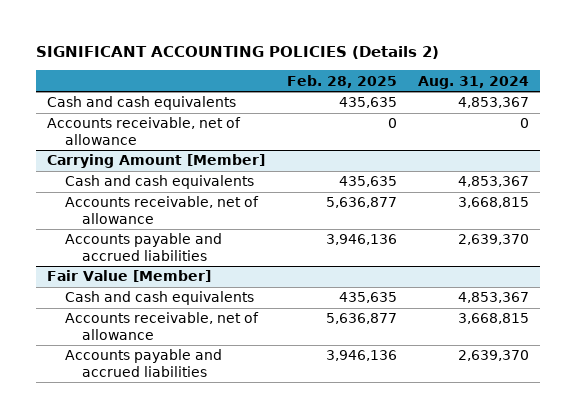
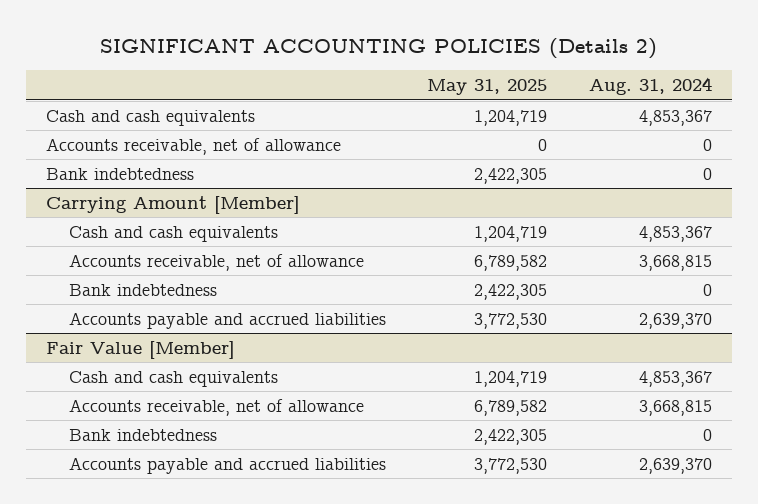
- | Feb. 28, 2025 | Aug. 31, 2024
+ | May 31, 2025 | Aug. 31, 2024
+ Bank indebtedness | 2,422,305 | 0
@ Carrying Amount [Member]
+ Bank indebtedness | 2,422,305 | 0
@ Fair Value [Member]
+ Bank indebtedness | 2,422,305 | 0

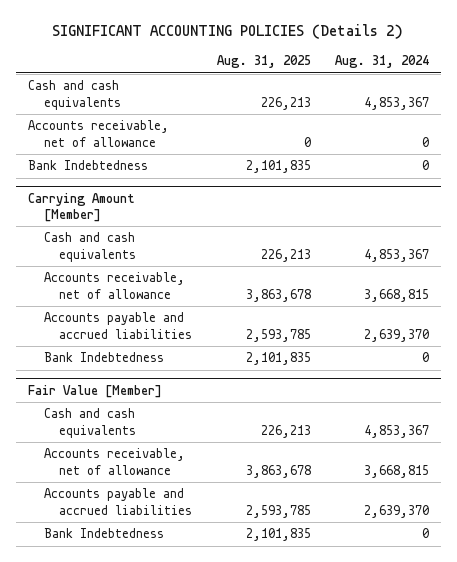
- | May 31, 2025 | Aug. 31, 2024
+ | Aug. 31, 2025 | Aug. 31, 2024
- Bank indebtedness | 2,422,305 | 0
+ Bank Indebtedness | 2,101,835 | 0
@ Carrying Amount [Member]
- Bank indebtedness | 2,422,305 | 0
+ Bank Indebtedness | 2,101,835 | 0
@ Fair Value [Member]
- Bank indebtedness | 2,422,305 | 0
+ Bank Indebtedness | 2,101,835 | 0

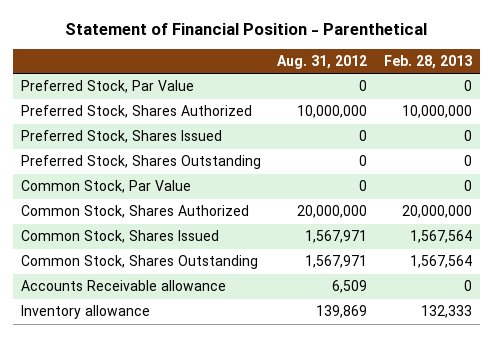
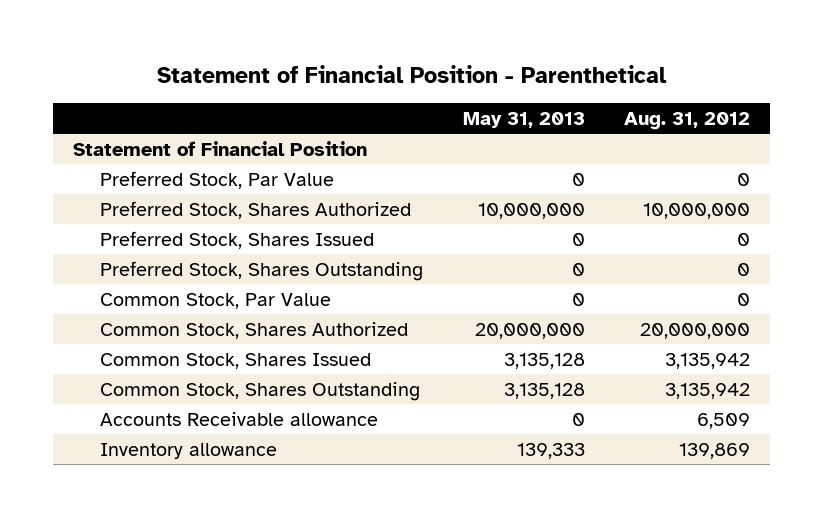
- | Aug. 31, 2012 | Feb. 28, 2013
+ | May 31, 2013 | Aug. 31, 2012
+ Statement of Financial Position
- Common Stock, Shares Issued | 1,567,971 | 1,567,564
- Common Stock, Shares Outstanding | 1,567,971 | 1,567,564
+ Common Stock, Shares Issued | 3,135,128 | 3,135,942
+ Common Stock, Shares Outstanding | 3,135,128 | 3,135,942

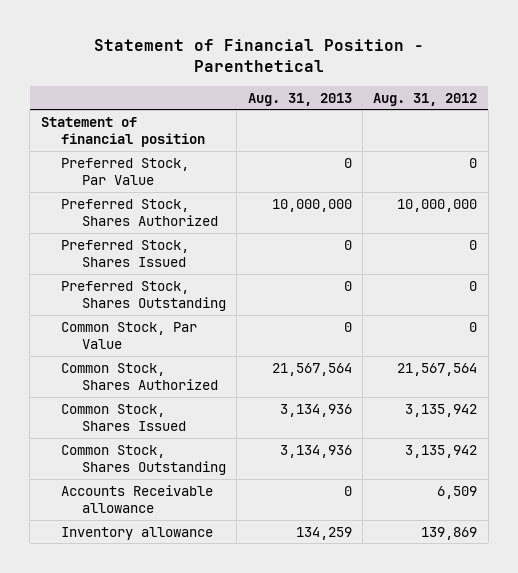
- | May 31, 2013 | Aug. 31, 2012
+ | Aug. 31, 2013 | Aug. 31, 2012
- Statement of Financial Position
+ Statement of financial position
- Common Stock, Shares Authorized | 20,000,000 | 20,000,000
+ Common Stock, Shares Authorized | 21,567,564 | 21,567,564

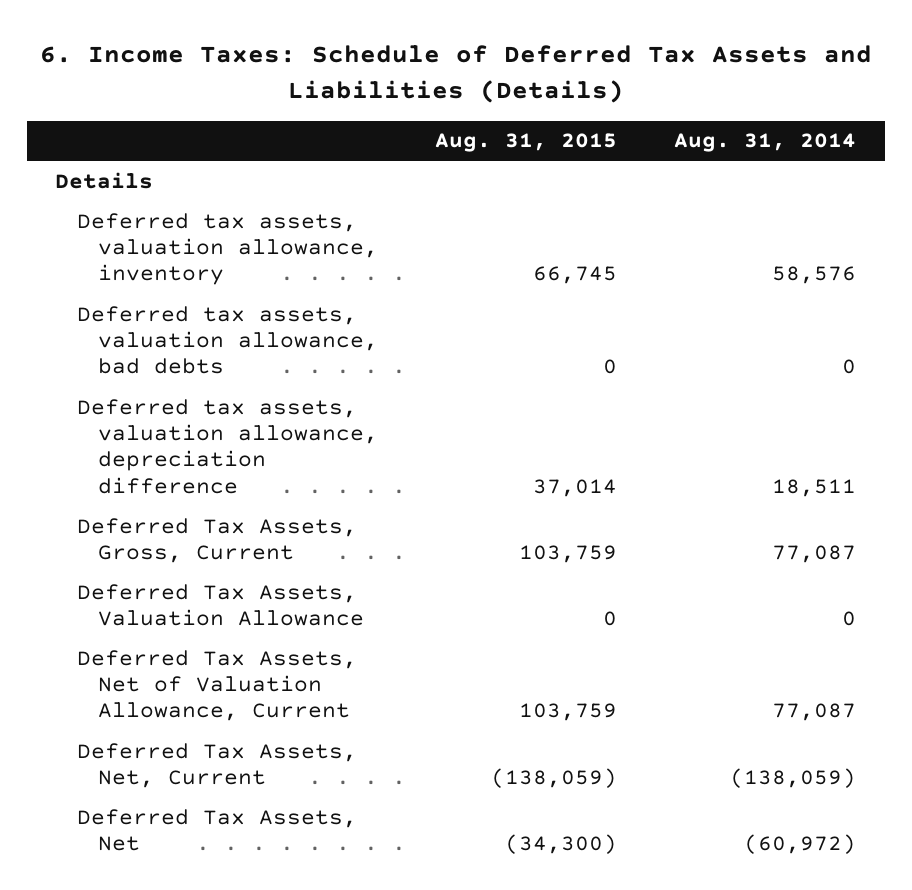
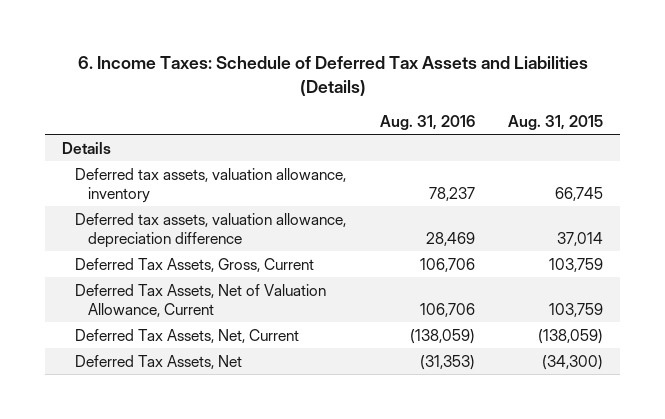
- | Aug. 31, 2015 | Aug. 31, 2014
+ | Aug. 31, 2016 | Aug. 31, 2015
- Deferred tax assets, valuation allowance, bad debts | 0 | 0
- Deferred Tax Assets, Valuation Allowance | 0 | 0

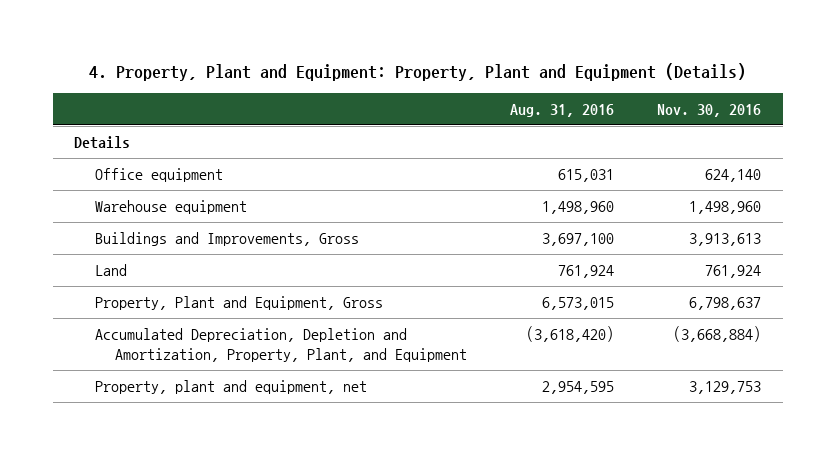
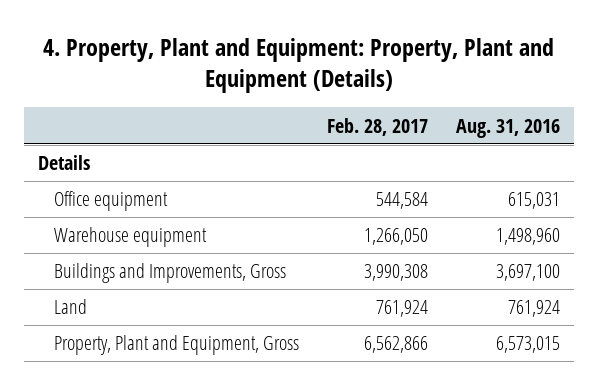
- | Aug. 31, 2016 | Nov. 30, 2016
+ | Feb. 28, 2017 | Aug. 31, 2016
- Accumulated Depreciation, Depletion and Amortization, Property, Plant, and Equipment | (3,618,420) | (3,668,884)
- Property, plant and equipment, net | 2,954,595 | 3,129,753

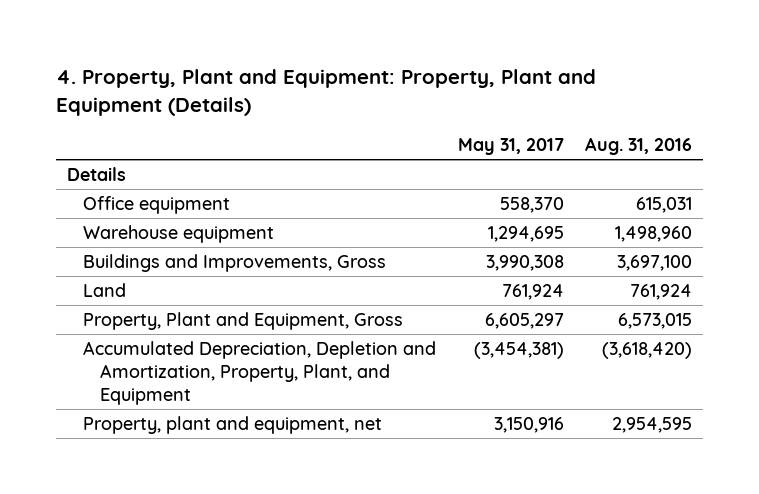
- | Feb. 28, 2017 | Aug. 31, 2016
+ | May 31, 2017 | Aug. 31, 2016
+ Accumulated Depreciation, Depletion and Amortization, Property, Plant, and Equipment | (3,454,381) | (3,618,420)
+ Property, plant and equipment, net | 3,150,916 | 2,954,595

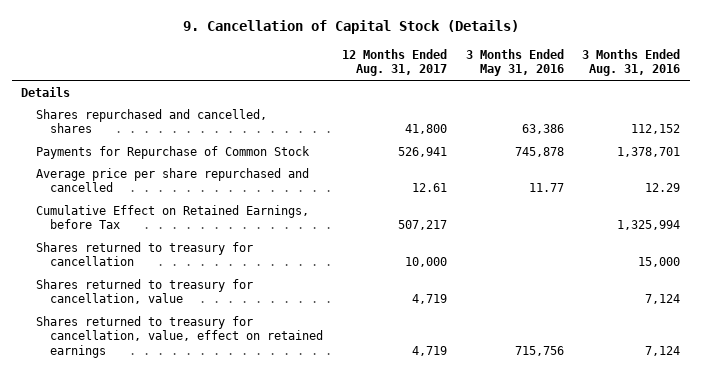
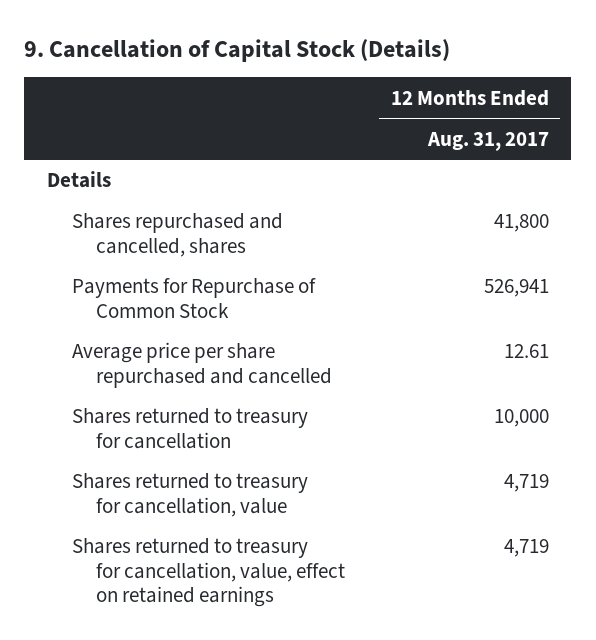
- | 12 Months Ended Aug. 31, 2017 | 3 Months Ended May 31, 2016 | 3 Months Ended Aug. 31, 2016
+ | 12 Months Ended Aug. 31, 2017
- Cumulative Effect on Retained Earnings, before Tax | 507,217 | | 1,325,994

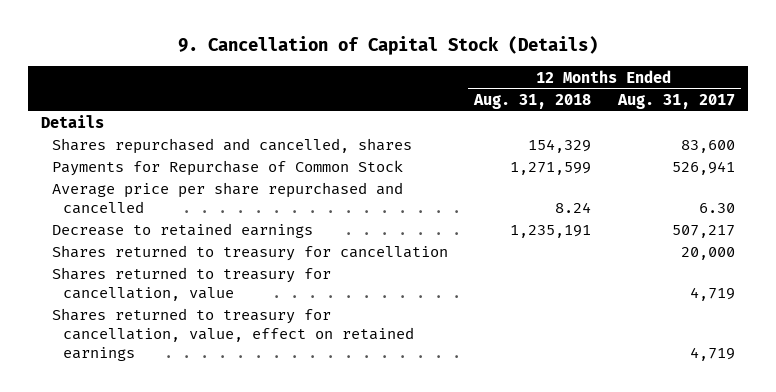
- | 12 Months Ended Aug. 31, 2017
+ | 12 Months Ended Aug. 31, 2018 | 12 Months Ended Aug. 31, 2017
- Shares repurchased and cancelled, shares | 41,800
+ Shares repurchased and cancelled, shares | 154,329 | 83,600
- Average price per share repurchased and cancelled | 12.61
- Shares returned to treasury for cancellation | 10,000
+ Average price per share repurchased and cancelled | 8.24 | 6.30
+ Decrease to retained earnings | 1,235,191 | 507,217
+ Shares returned to treasury for cancellation | | 20,000

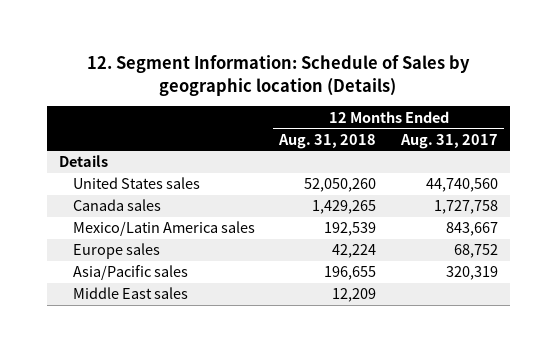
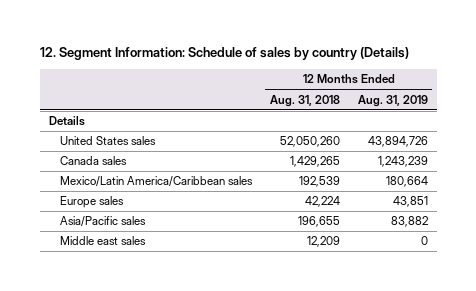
- 12. Segment Information: Schedule of Sales by geographic location (Details)
+ 12. Segment Information: Schedule of sales by country (Details)
- | 12 Months Ended Aug. 31, 2018 | 12 Months Ended Aug. 31, 2017
+ | 12 Months Ended Aug. 31, 2018 | 12 Months Ended Aug. 31, 2019
- Mexico/Latin America sales | 192,539 | 843,667
+ Mexico/Latin America/Caribbean sales | 192,539 | 180,664
- Middle East sales | 12,209 |
+ Middle east sales | 12,209 | 0

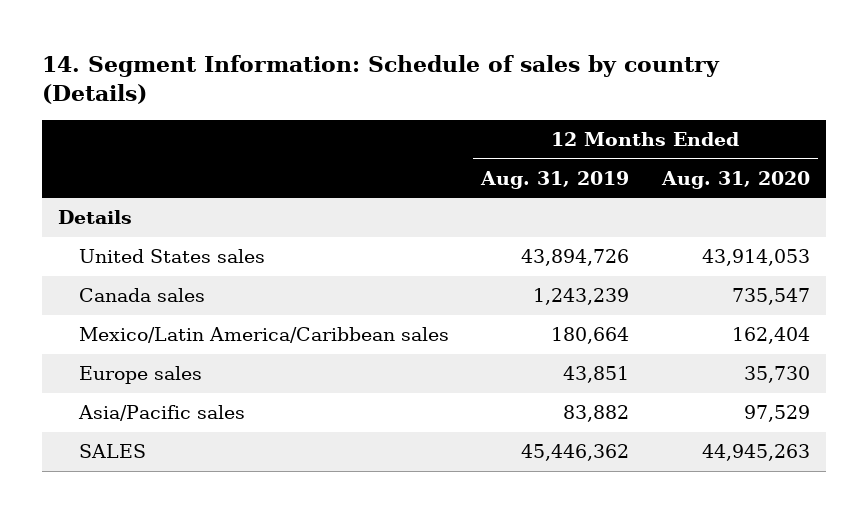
- 12. Segment Information: Schedule of sales by country (Details)
+ 14. Segment Information: Schedule of sales by country (Details)
- | 12 Months Ended Aug. 31, 2018 | 12 Months Ended Aug. 31, 2019
+ | 12 Months Ended Aug. 31, 2019 | 12 Months Ended Aug. 31, 2020
- Middle east sales | 12,209 | 0
+ SALES | 45,446,362 | 44,945,263

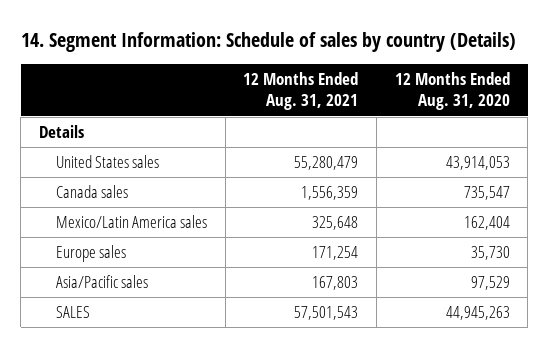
- | 12 Months Ended Aug. 31, 2019 | 12 Months Ended Aug. 31, 2020
+ | 12 Months Ended Aug. 31, 2021 | 12 Months Ended Aug. 31, 2020
- Mexico/Latin America/Caribbean sales | 180,664 | 162,404
+ Mexico/Latin America sales | 325,648 | 162,404

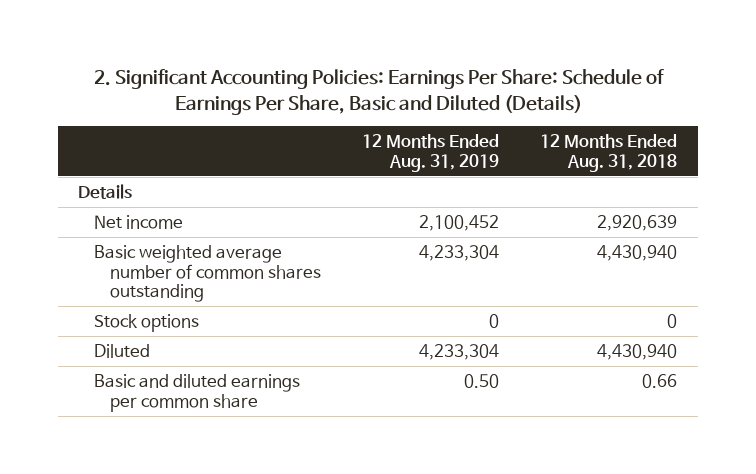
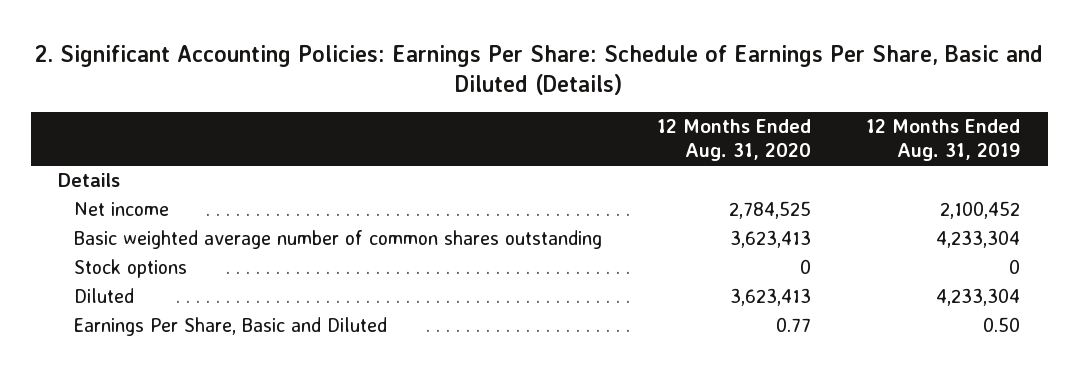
- | 12 Months Ended Aug. 31, 2019 | 12 Months Ended Aug. 31, 2018
+ | 12 Months Ended Aug. 31, 2020 | 12 Months Ended Aug. 31, 2019
- Basic and diluted earnings per common share | 0.50 | 0.66
+ Earnings Per Share, Basic and Diluted | 0.77 | 0.50

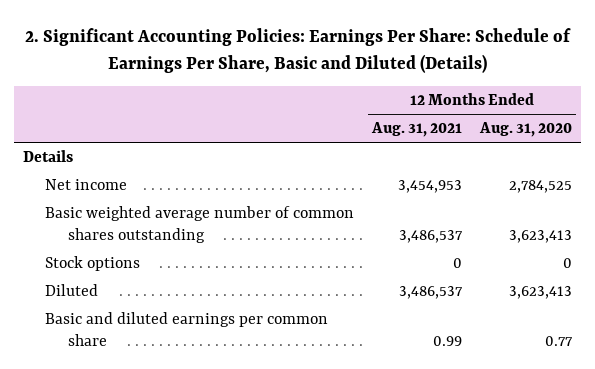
- | 12 Months Ended Aug. 31, 2020 | 12 Months Ended Aug. 31, 2019
+ | 12 Months Ended Aug. 31, 2021 | 12 Months Ended Aug. 31, 2020
- Earnings Per Share, Basic and Diluted | 0.77 | 0.50
+ Basic and diluted earnings per common share | 0.99 | 0.77

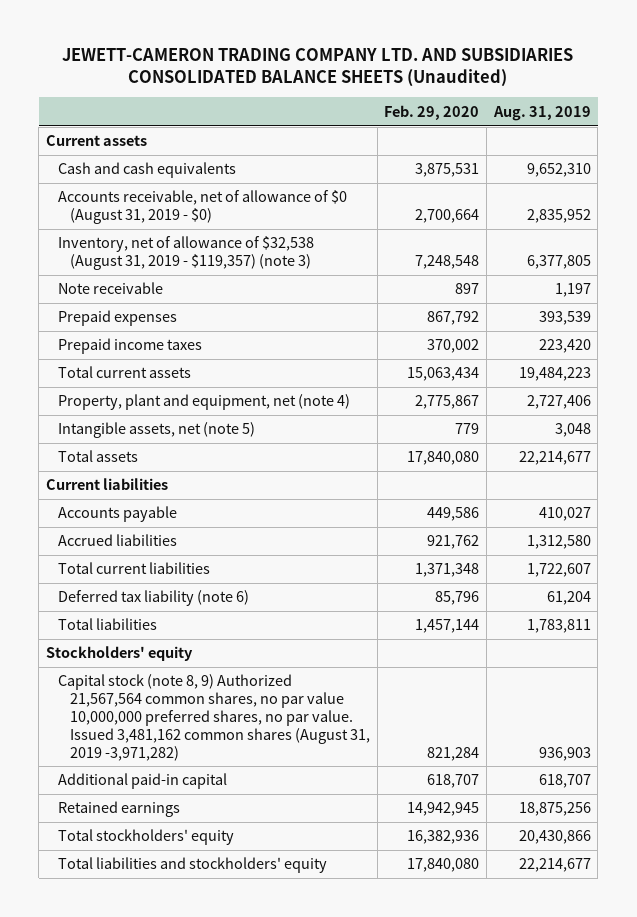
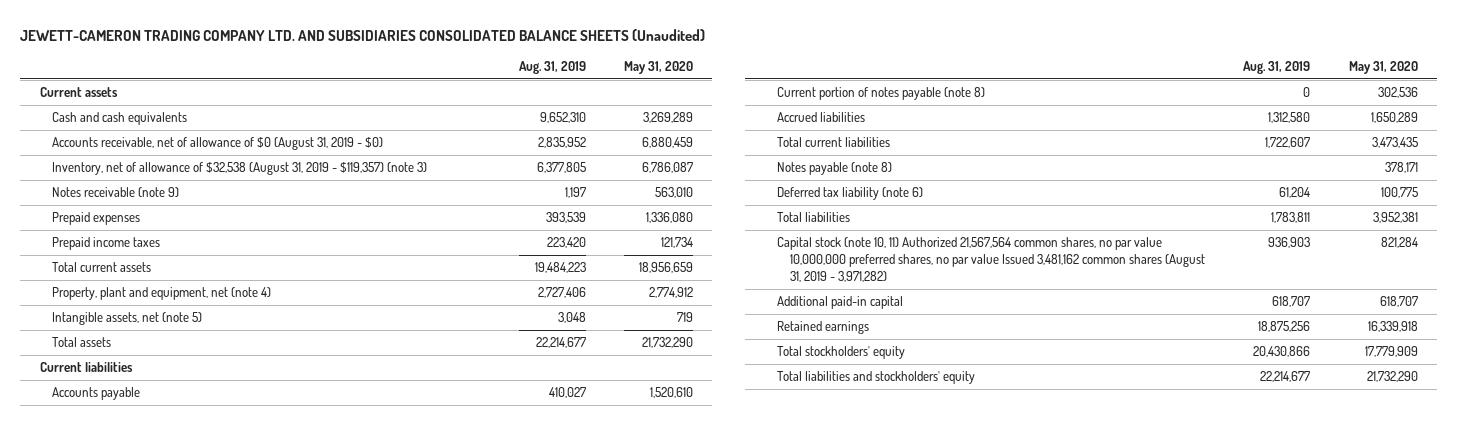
- | Feb. 29, 2020 | Aug. 31, 2019
+ | Aug. 31, 2019 | May 31, 2020
- Note receivable | 897 | 1,197
+ Notes receivable (note 9) | 1,197 | 563,010
+ Current portion of notes payable (note 8) | 0 | 302,536
+ Notes payable (note 8) | | 378,171
- Stockholders' equity
- Capital stock (note 8, 9) Authorized 21,567,564 common shares, no par value 10,000,000 preferred shares, no par value. Issued 3,481,162 common shares (August 31, 2019 -3,971,282) | 821,284 | 936,903
+ Capital stock (note 10, 11) Authorized 21,567,564 common shares, no par value 10,000,000 preferred shares, no par value Issued 3,481,162 common shares (August 31, 2019 - 3,971,282) | 936,903 | 821,284

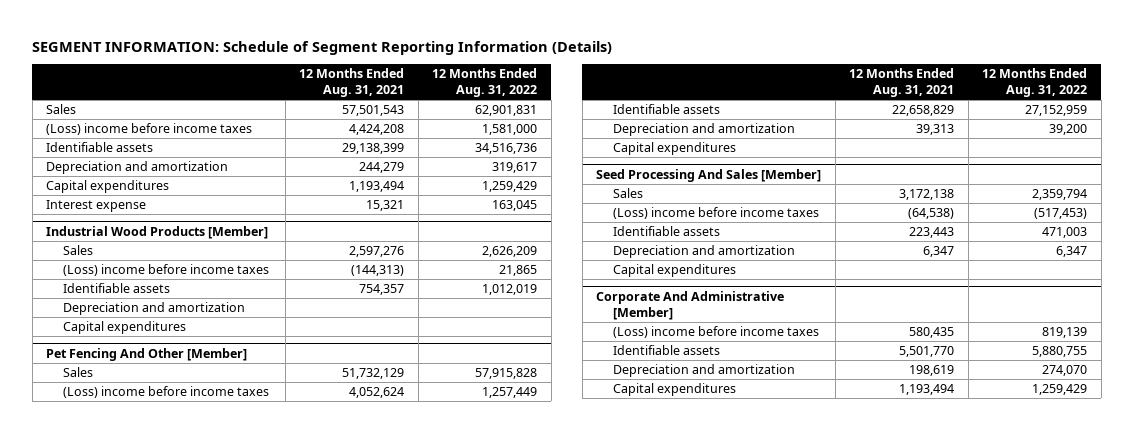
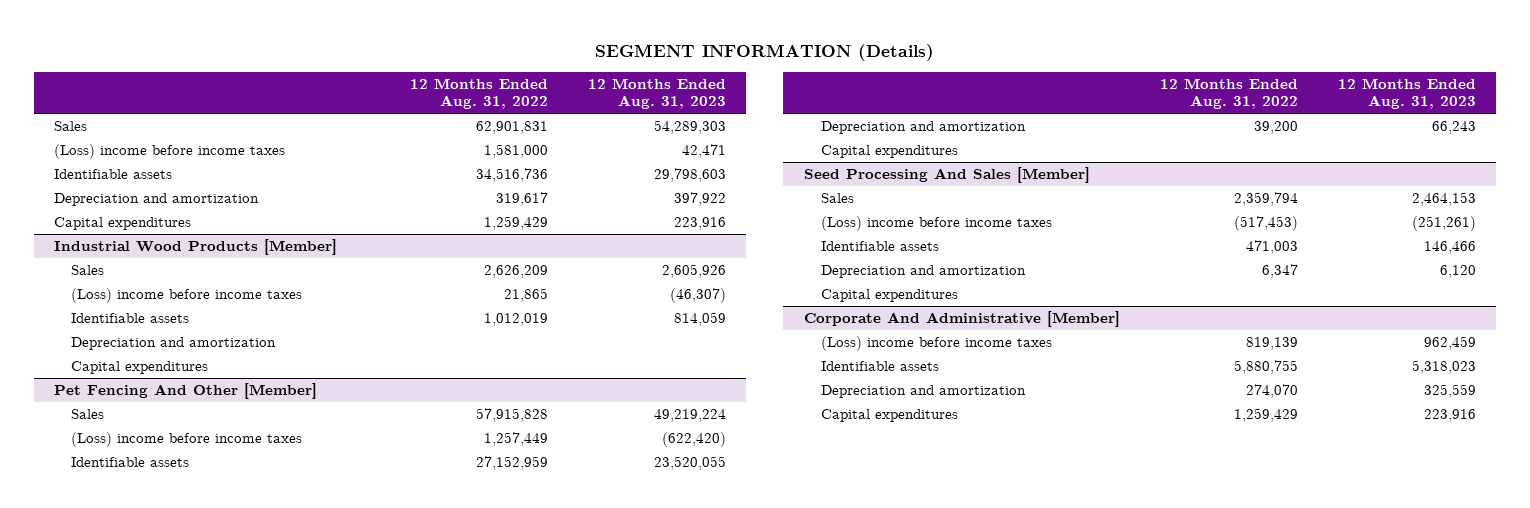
- SEGMENT INFORMATION: Schedule of Segment Reporting Information (Details)
+ SEGMENT INFORMATION (Details)
- | 12 Months Ended Aug. 31, 2021 | 12 Months Ended Aug. 31, 2022
+ | 12 Months Ended Aug. 31, 2022 | 12 Months Ended Aug. 31, 2023
- Interest expense | 15,321 | 163,045

